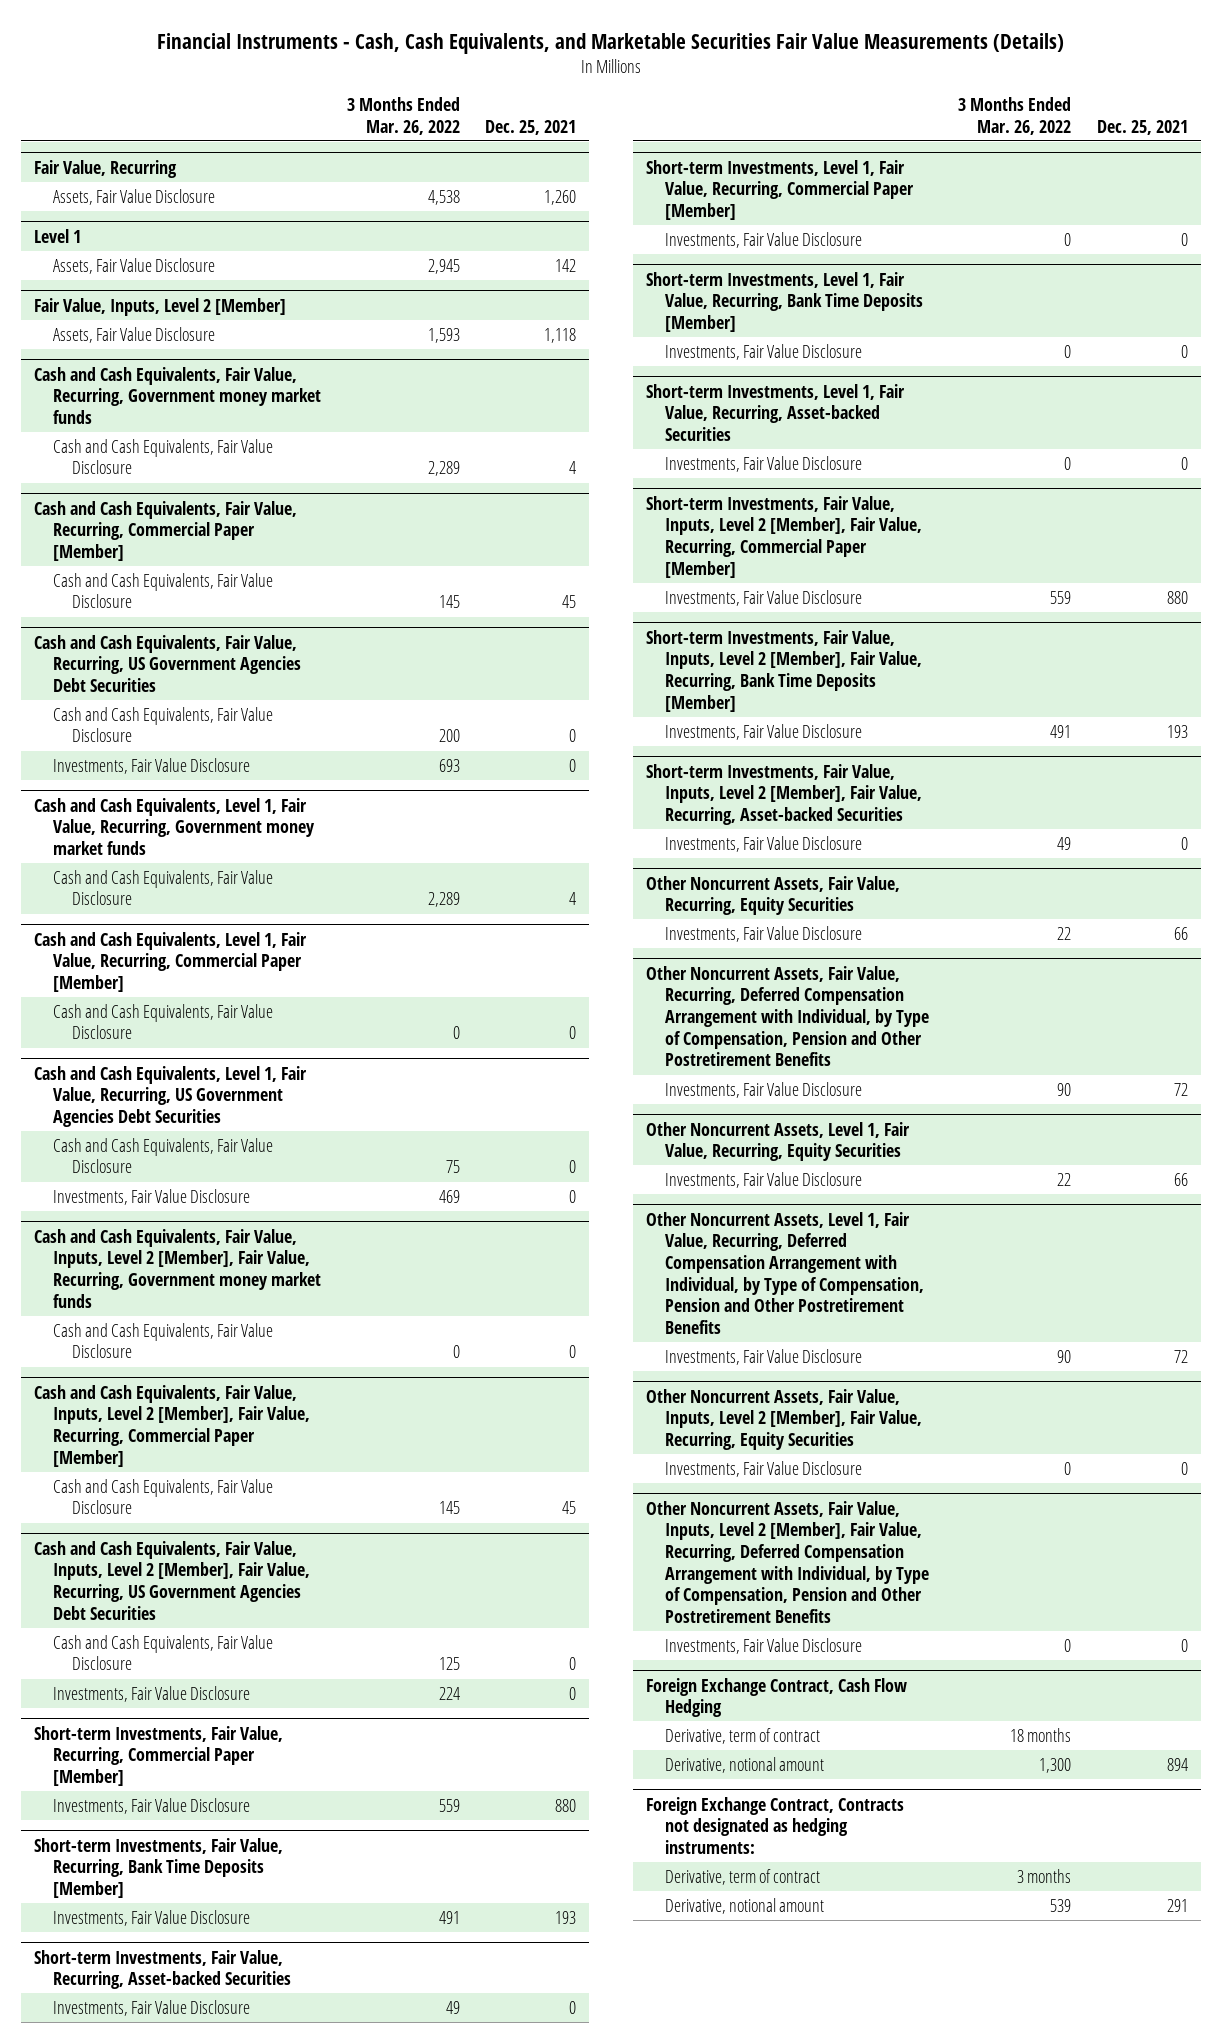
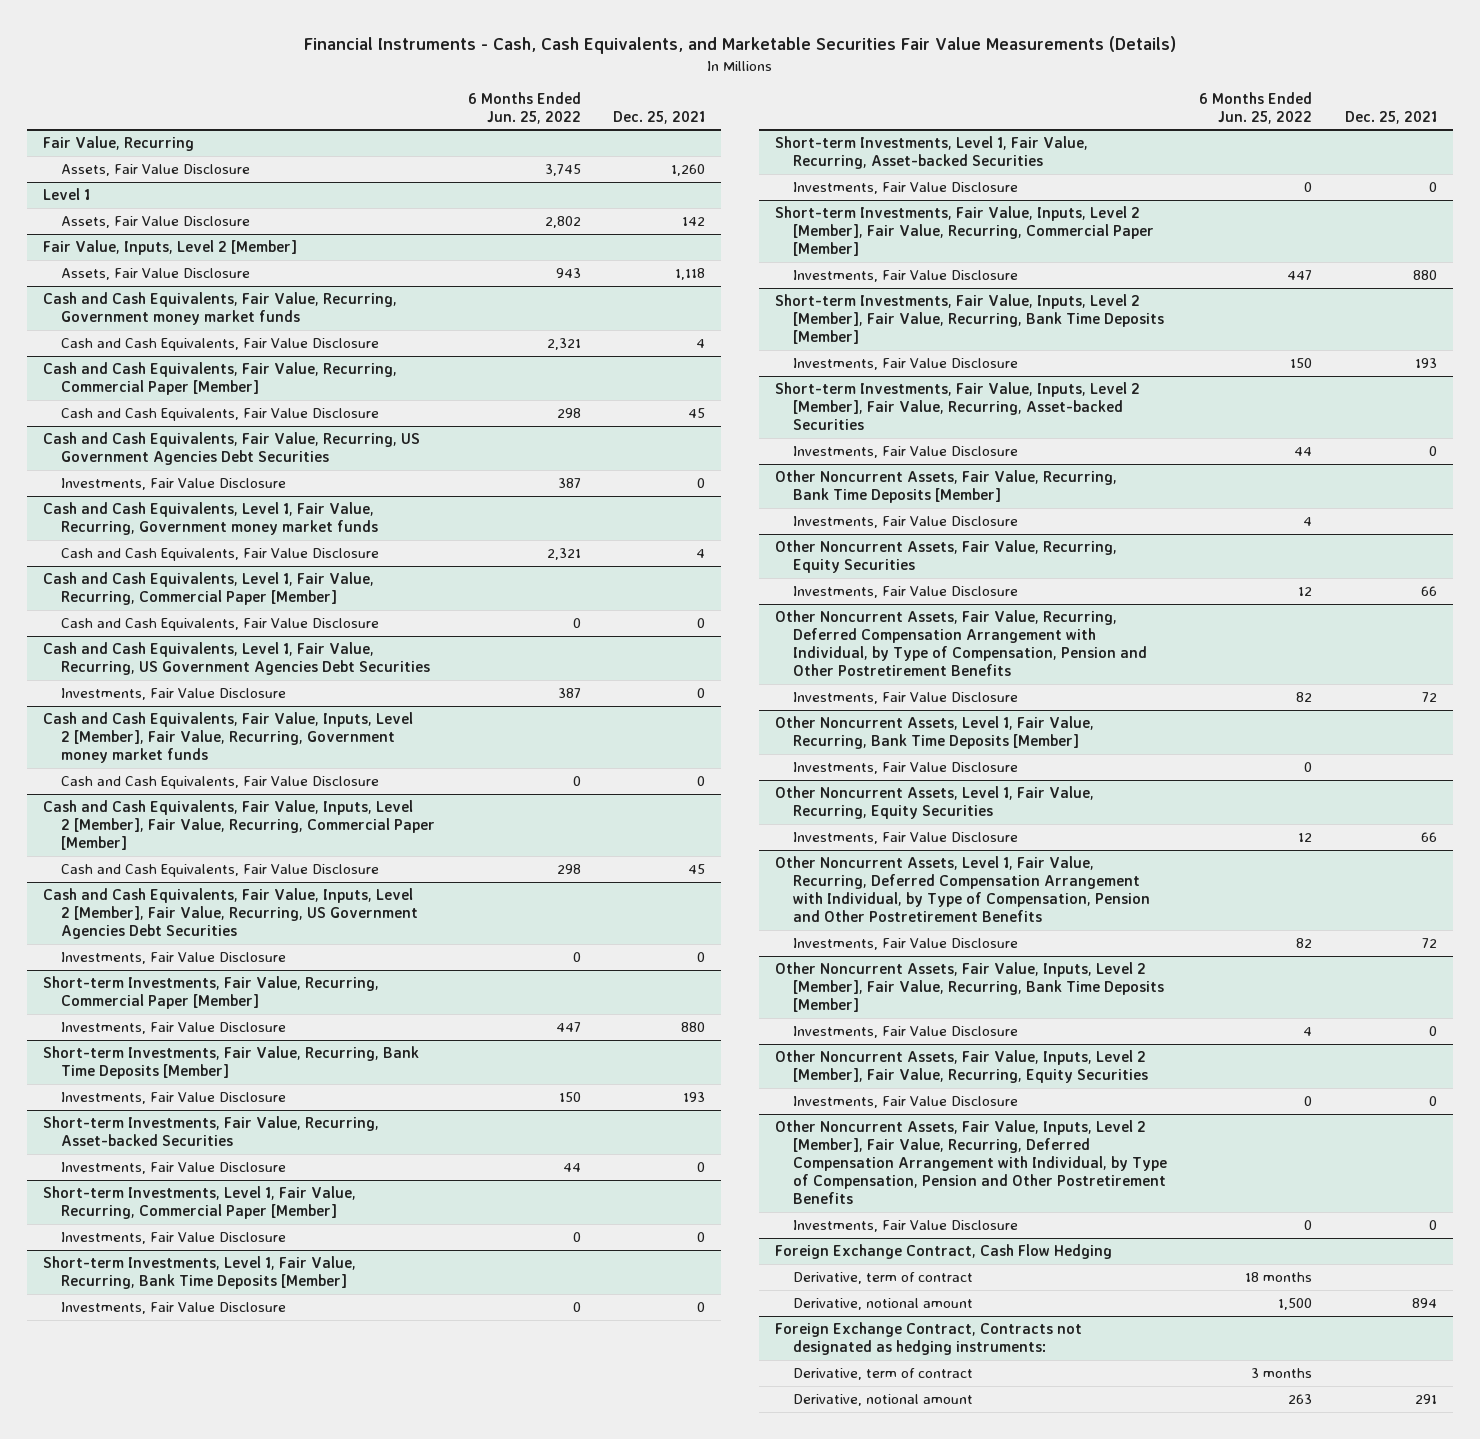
- | 3 Months Ended Mar. 26, 2022 | Dec. 25, 2021
+ | 6 Months Ended Jun. 25, 2022 | Dec. 25, 2021
@ Cash and Cash Equivalents, Fair Value, Recurring, US Government Agencies Debt Securities
- Cash and Cash Equivalents, Fair Value Disclosure | 200 | 0
@ Cash and Cash Equivalents, Level 1, Fair Value, Recurring, US Government Agencies Debt Securities
- Cash and Cash Equivalents, Fair Value Disclosure | 75 | 0
@ Cash and Cash Equivalents, Fair Value, Inputs, Level 2 [Member], Fair Value, Recurring, US Government Agencies Debt Securities
- Cash and Cash Equivalents, Fair Value Disclosure | 125 | 0
+ Other Noncurrent Assets, Fair Value, Recurring, Bank Time Deposits [Member]
+ Investments, Fair Value Disclosure | 4 |
+ Other Noncurrent Assets, Level 1, Fair Value, Recurring, Bank Time Deposits [Member]
+ Investments, Fair Value Disclosure | 0 |
+ Other Noncurrent Assets, Fair Value, Inputs, Level 2 [Member], Fair Value, Recurring, Bank Time Deposits [Member]
+ Investments, Fair Value Disclosure | 4 | 0

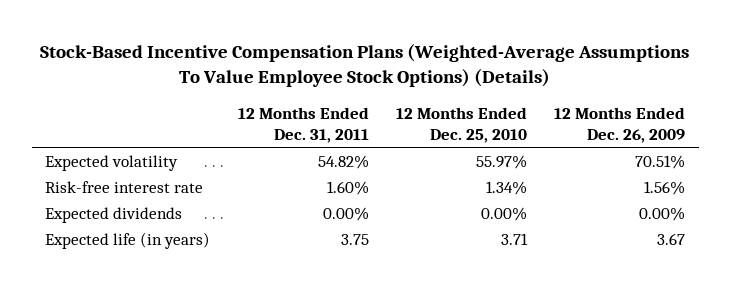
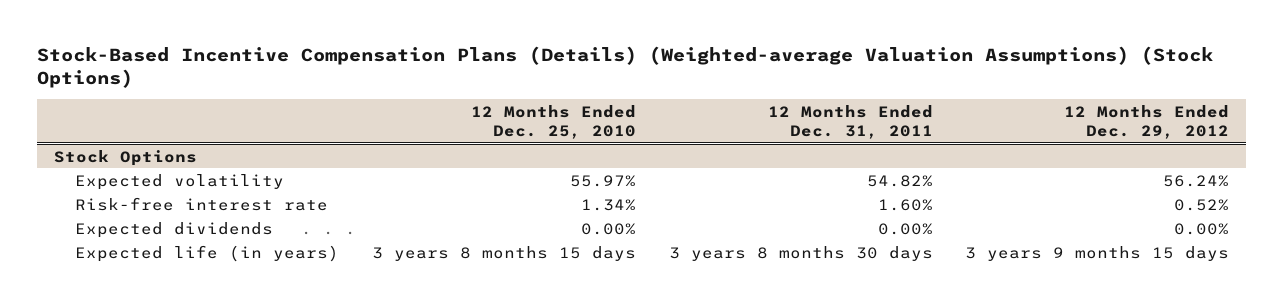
- Stock-Based Incentive Compensation Plans (Weighted-Average Assumptions To Value Employee Stock Options) (Details)
+ Stock-Based Incentive Compensation Plans (Details) (Weighted-average Valuation Assumptions) (Stock Options)
- | 12 Months Ended Dec. 31, 2011 | 12 Months Ended Dec. 25, 2010 | 12 Months Ended Dec. 26, 2009
+ | 12 Months Ended Dec. 25, 2010 | 12 Months Ended Dec. 31, 2011 | 12 Months Ended Dec. 29, 2012
+ Stock Options
- Expected life (in years) | 3.75 | 3.71 | 3.67
+ Expected life (in years) | 3 years 8 months 15 days | 3 years 8 months 30 days | 3 years 9 months 15 days

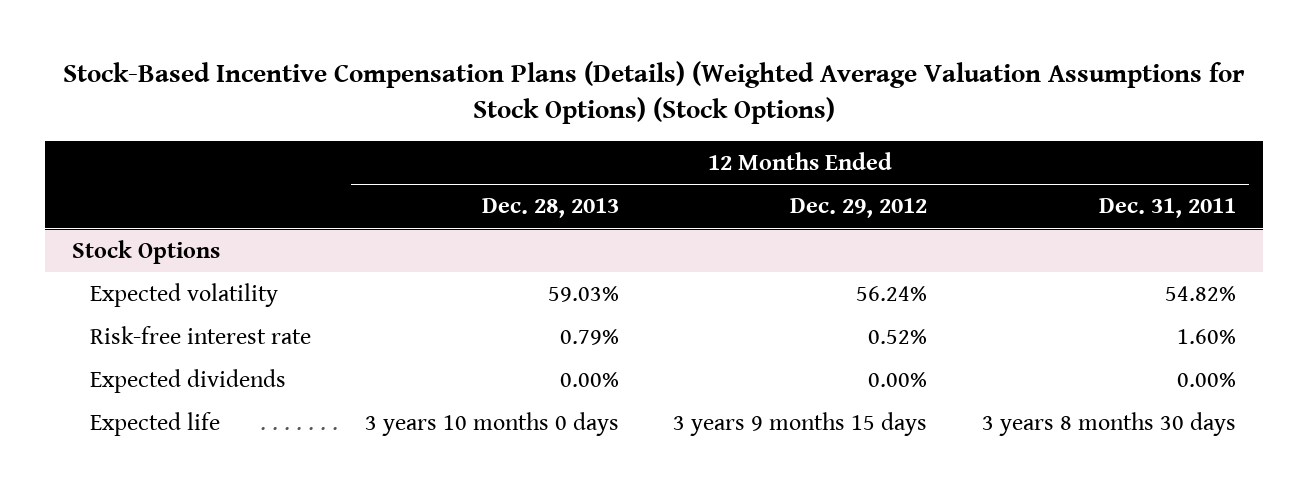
- Stock-Based Incentive Compensation Plans (Details) (Weighted-average Valuation Assumptions) (Stock Options)
+ Stock-Based Incentive Compensation Plans (Details) (Weighted Average Valuation Assumptions for Stock Options) (Stock Options)
- | 12 Months Ended Dec. 25, 2010 | 12 Months Ended Dec. 31, 2011 | 12 Months Ended Dec. 29, 2012
+ | 12 Months Ended Dec. 28, 2013 | 12 Months Ended Dec. 29, 2012 | 12 Months Ended Dec. 31, 2011
@ Stock Options
- Expected life (in years) | 3 years 8 months 15 days | 3 years 8 months 30 days | 3 years 9 months 15 days
+ Expected life | 3 years 10 months 0 days | 3 years 9 months 15 days | 3 years 8 months 30 days

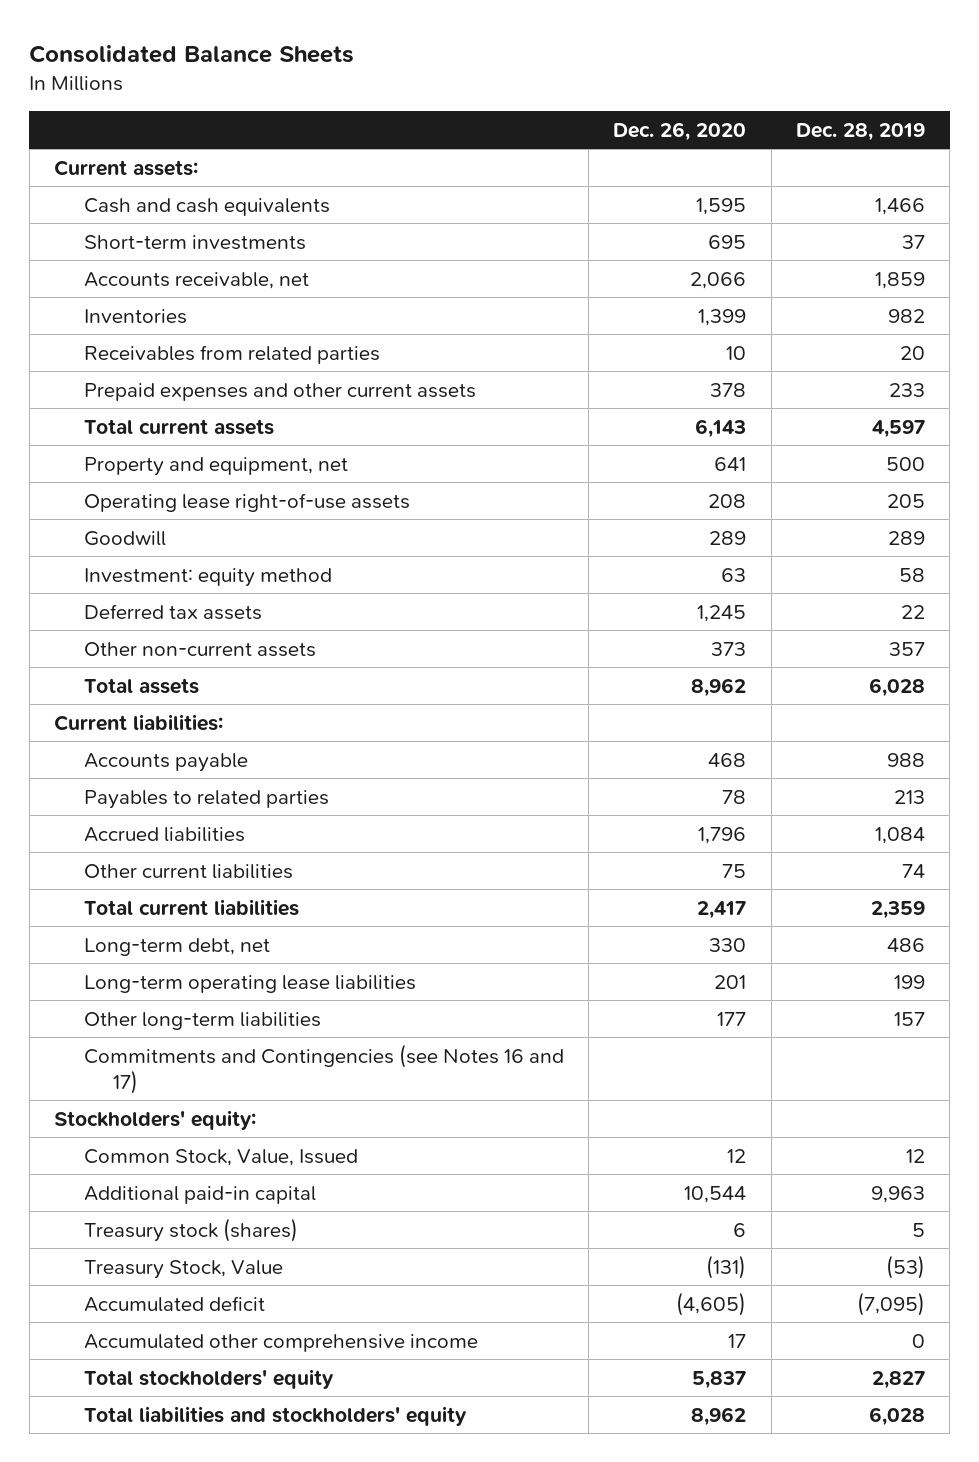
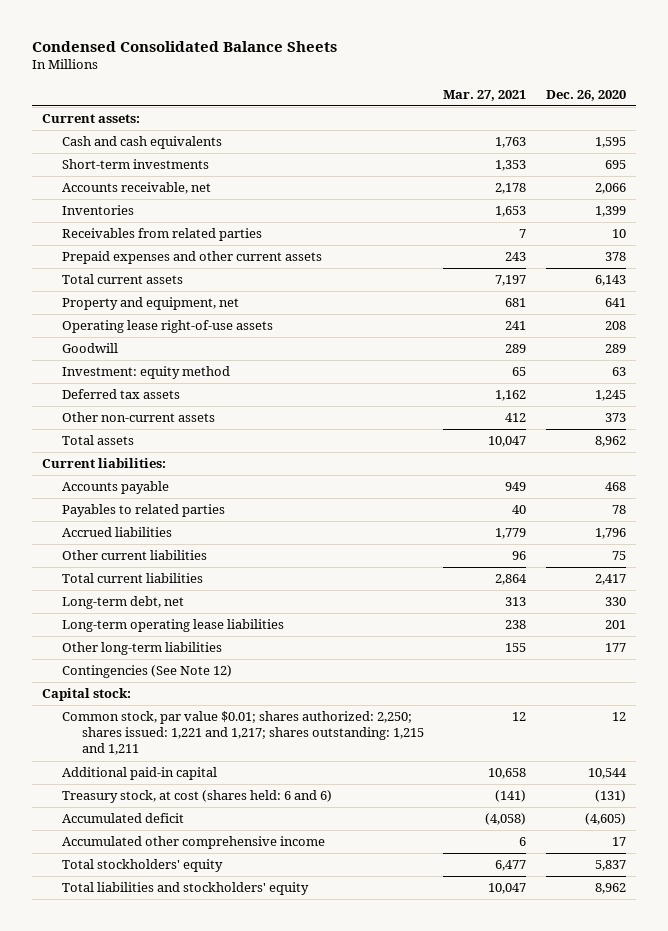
- Consolidated Balance Sheets
+ Condensed Consolidated Balance Sheets
- | Dec. 26, 2020 | Dec. 28, 2019
+ | Mar. 27, 2021 | Dec. 26, 2020
- Commitments and Contingencies (see Notes 16 and 17)
- Stockholders' equity:
- Common Stock, Value, Issued | 12 | 12
+ Contingencies (See Note 12)
+ Capital stock:
+ Common stock, par value $0.01; shares authorized: 2,250; shares issued: 1,221 and 1,217; shares outstanding: 1,215 and 1,211 | 12 | 12
- Treasury stock (shares) | 6 | 5
- Treasury Stock, Value | (131) | (53)
+ Treasury stock, at cost (shares held: 6 and 6) | (141) | (131)

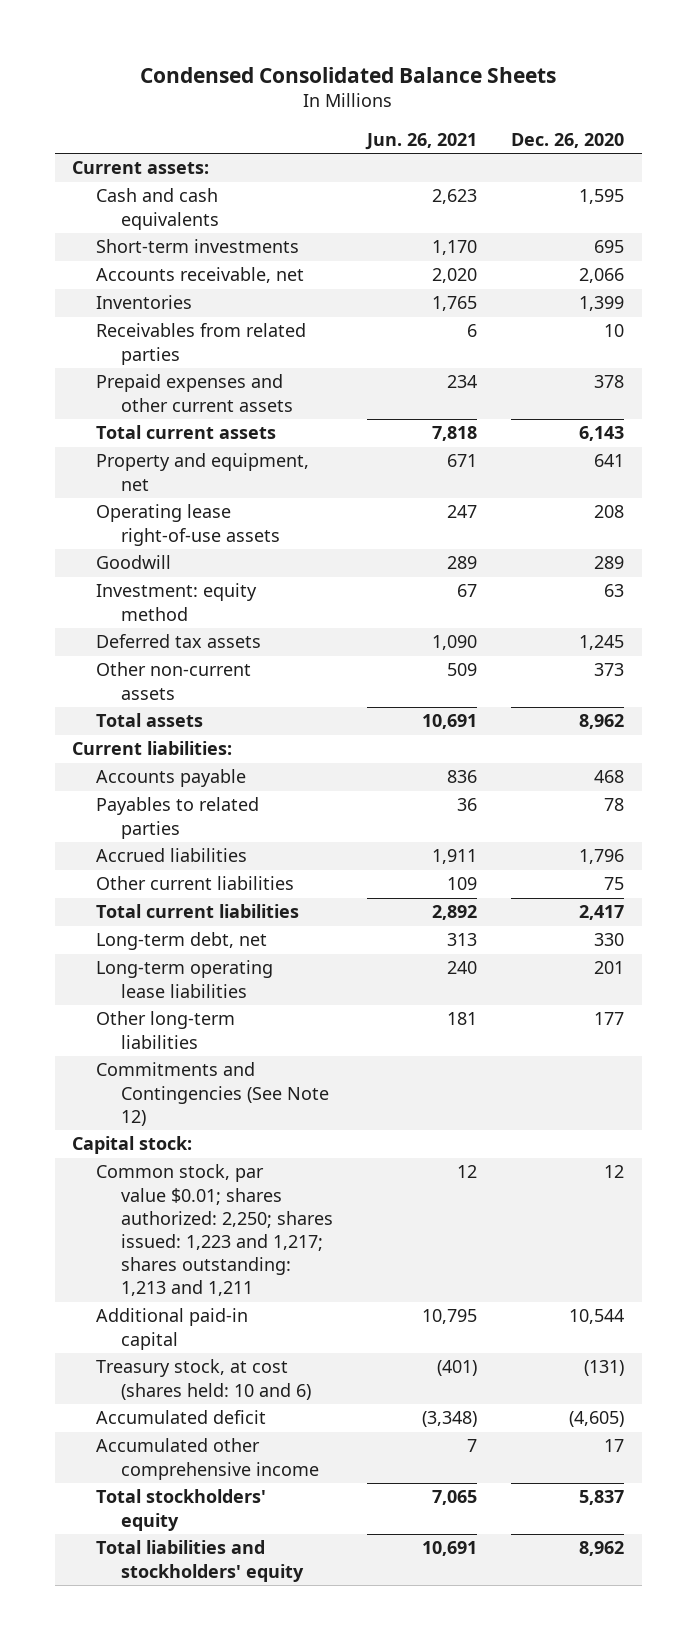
- | Mar. 27, 2021 | Dec. 26, 2020
+ | Jun. 26, 2021 | Dec. 26, 2020
- Contingencies (See Note 12)
+ Commitments and Contingencies (See Note 12)
- Common stock, par value $0.01; shares authorized: 2,250; shares issued: 1,221 and 1,217; shares outstanding: 1,215 and 1,211 | 12 | 12
+ Common stock, par value $0.01; shares authorized: 2,250; shares issued: 1,223 and 1,217; shares outstanding: 1,213 and 1,211 | 12 | 12
- Treasury stock, at cost (shares held: 6 and 6) | (141) | (131)
+ Treasury stock, at cost (shares held: 10 and 6) | (401) | (131)

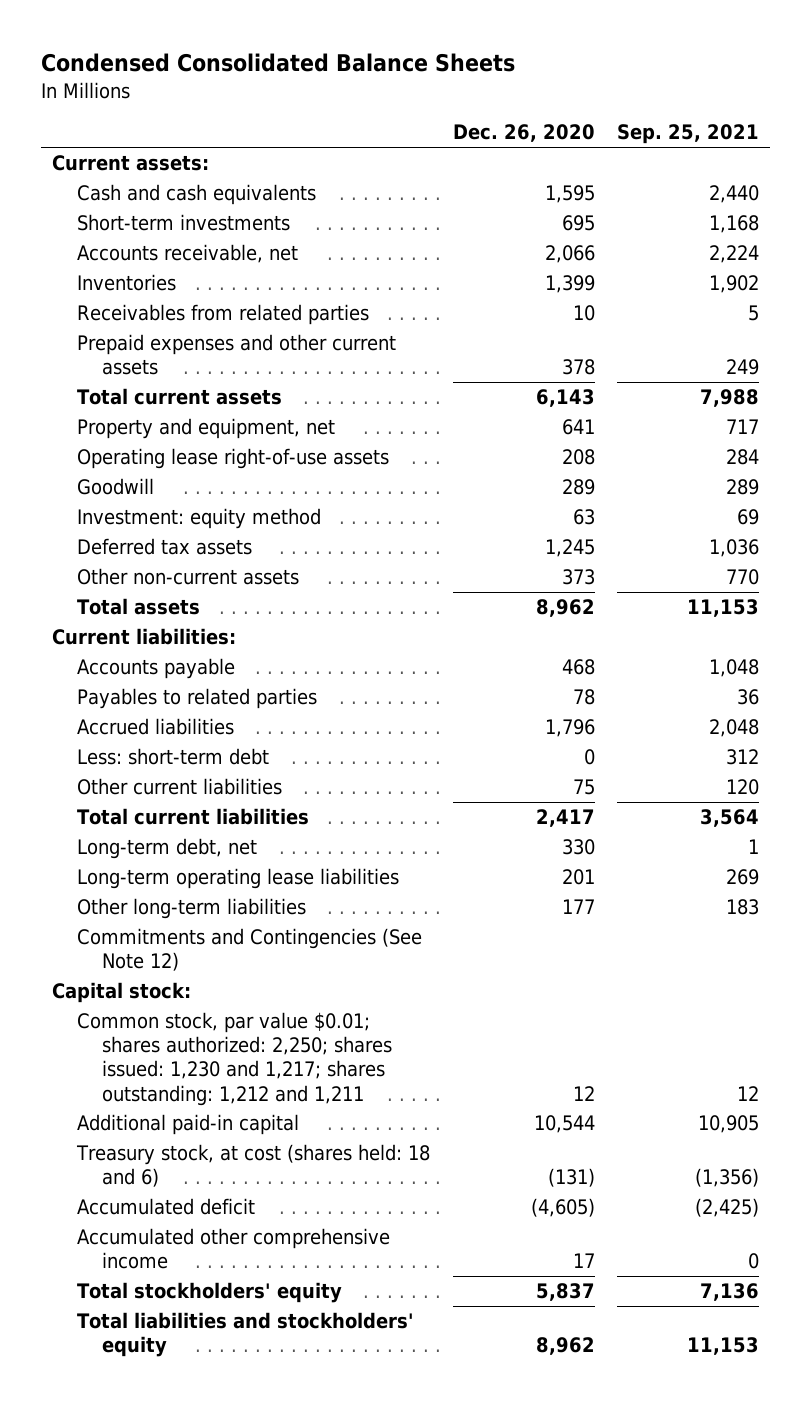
- | Jun. 26, 2021 | Dec. 26, 2020
+ | Dec. 26, 2020 | Sep. 25, 2021
+ Less: short-term debt | 0 | 312
- Common stock, par value $0.01; shares authorized: 2,250; shares issued: 1,223 and 1,217; shares outstanding: 1,213 and 1,211 | 12 | 12
+ Common stock, par value $0.01; shares authorized: 2,250; shares issued: 1,230 and 1,217; shares outstanding: 1,212 and 1,211 | 12 | 12
- Treasury stock, at cost (shares held: 10 and 6) | (401) | (131)
+ Treasury stock, at cost (shares held: 18 and 6) | (131) | (1,356)

